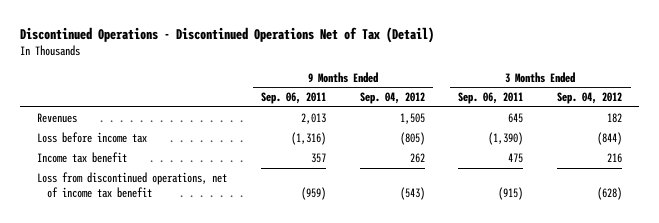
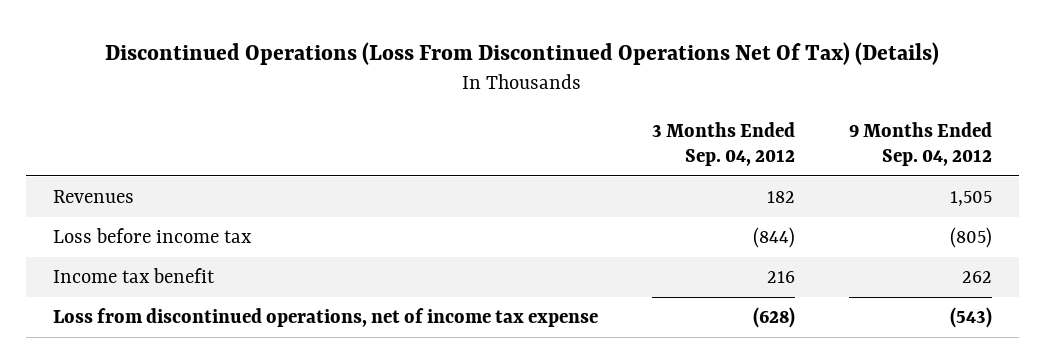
- Discontinued Operations - Discontinued Operations Net of Tax (Detail)
+ Discontinued Operations (Loss From Discontinued Operations Net Of Tax) (Details)
- | 9 Months Ended Sep. 06, 2011 | 9 Months Ended Sep. 04, 2012 | 3 Months Ended Sep. 06, 2011 | 3 Months Ended Sep. 04, 2012
+ | 3 Months Ended Sep. 04, 2012 | 9 Months Ended Sep. 04, 2012
- Loss from discontinued operations, net of income tax benefit | (959) | (543) | (915) | (628)
+ Loss from discontinued operations, net of income tax expense | (628) | (543)

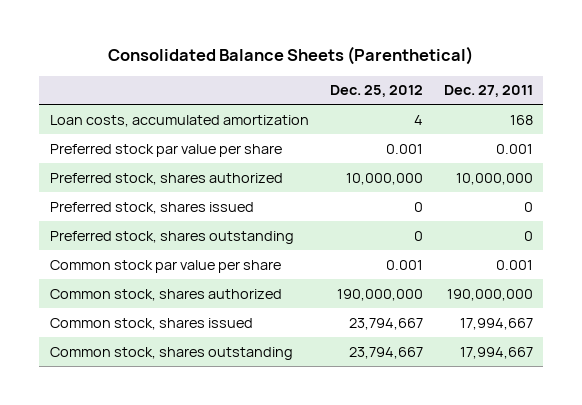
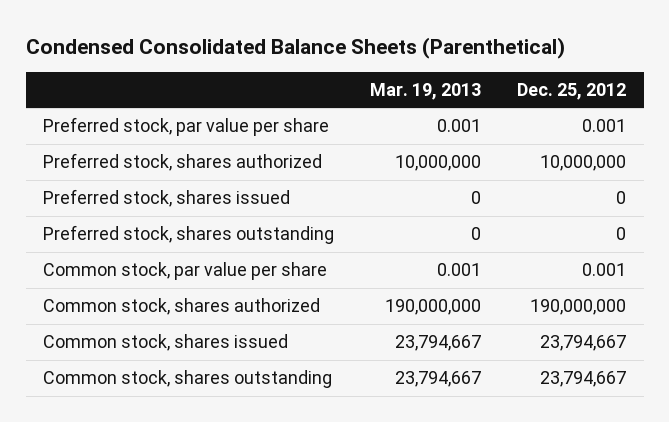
- Consolidated Balance Sheets (Parenthetical)
+ Condensed Consolidated Balance Sheets (Parenthetical)
- | Dec. 25, 2012 | Dec. 27, 2011
+ | Mar. 19, 2013 | Dec. 25, 2012
- Loan costs, accumulated amortization | 4 | 168
- Preferred stock par value per share | 0.001 | 0.001
+ Preferred stock, par value per share | 0.001 | 0.001
- Common stock par value per share | 0.001 | 0.001
+ Common stock, par value per share | 0.001 | 0.001

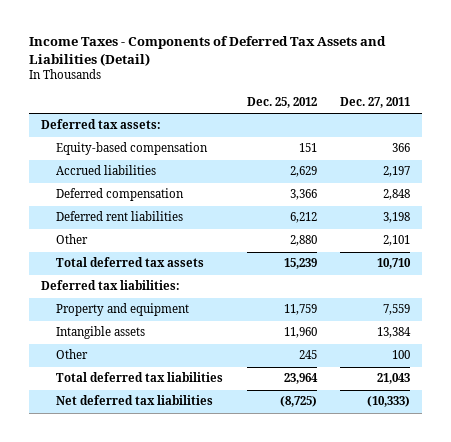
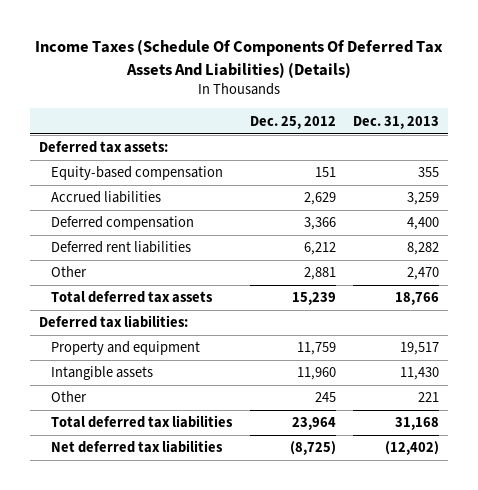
- Income Taxes - Components of Deferred Tax Assets and Liabilities (Detail)
+ Income Taxes (Schedule Of Components Of Deferred Tax Assets And Liabilities) (Details)
- | Dec. 25, 2012 | Dec. 27, 2011
+ | Dec. 25, 2012 | Dec. 31, 2013
- Other | 2,880 | 2,101
+ Other | 2,881 | 2,470

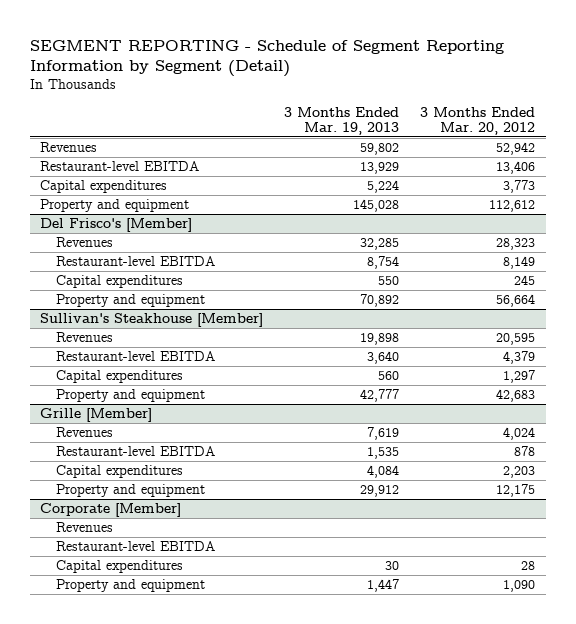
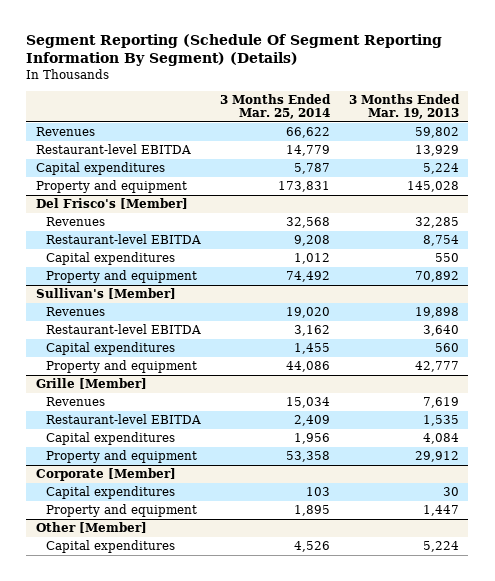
- SEGMENT REPORTING - Schedule of Segment Reporting Information by Segment (Detail)
+ Segment Reporting (Schedule Of Segment Reporting Information By Segment) (Details)
- | 3 Months Ended Mar. 19, 2013 | 3 Months Ended Mar. 20, 2012
+ | 3 Months Ended Mar. 25, 2014 | 3 Months Ended Mar. 19, 2013
- Sullivan's Steakhouse [Member]
+ Sullivan's [Member]
@ Corporate [Member]
- Revenues
- Restaurant-level EBITDA
+ Other [Member]
+ Capital expenditures | 4,526 | 5,224

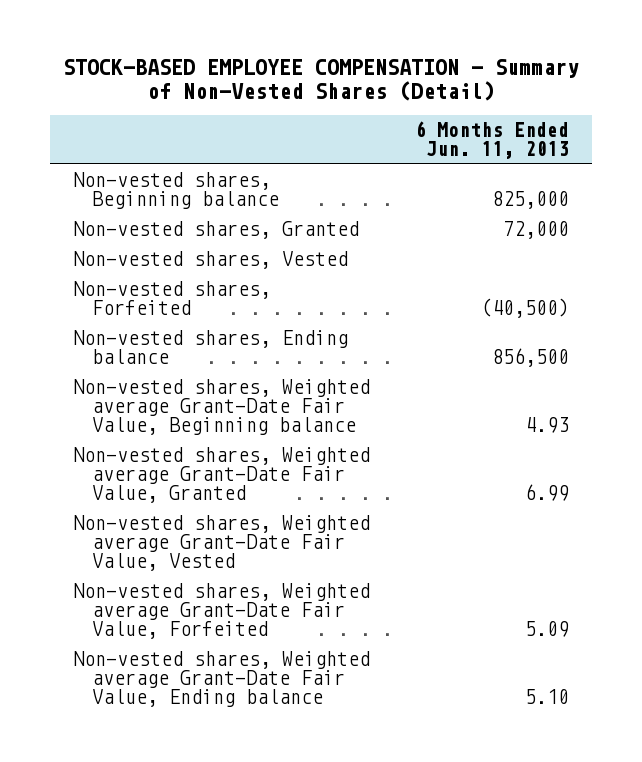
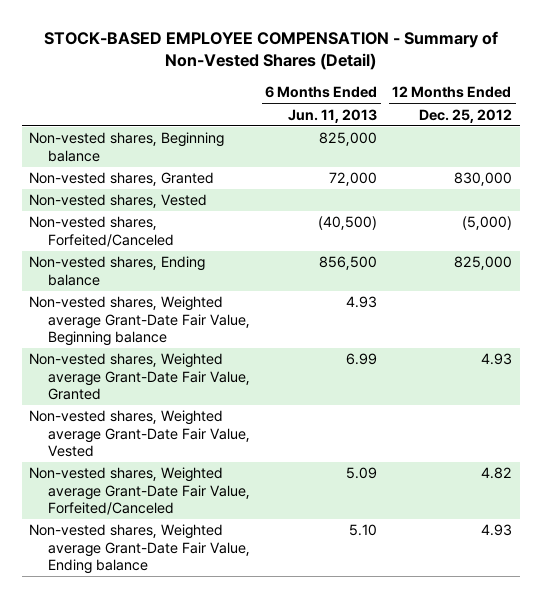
- | 6 Months Ended Jun. 11, 2013
+ | 6 Months Ended Jun. 11, 2013 | 12 Months Ended Dec. 25, 2012
- Non-vested shares, Forfeited | (40,500)
+ Non-vested shares, Forfeited/Canceled | (40,500) | (5,000)
- Non-vested shares, Weighted average Grant-Date Fair Value, Forfeited | 5.09
+ Non-vested shares, Weighted average Grant-Date Fair Value, Forfeited/Canceled | 5.09 | 4.82

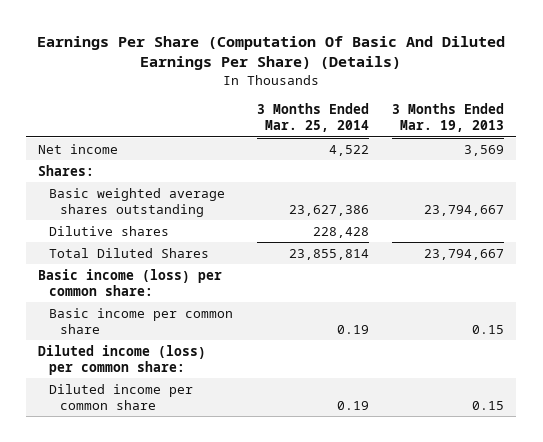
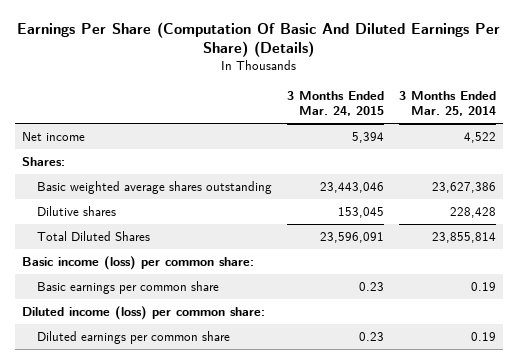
- | 3 Months Ended Mar. 25, 2014 | 3 Months Ended Mar. 19, 2013
+ | 3 Months Ended Mar. 24, 2015 | 3 Months Ended Mar. 25, 2014
- Basic income per common share | 0.19 | 0.15
+ Basic earnings per common share | 0.23 | 0.19
- Diluted income per common share | 0.19 | 0.15
+ Diluted earnings per common share | 0.23 | 0.19

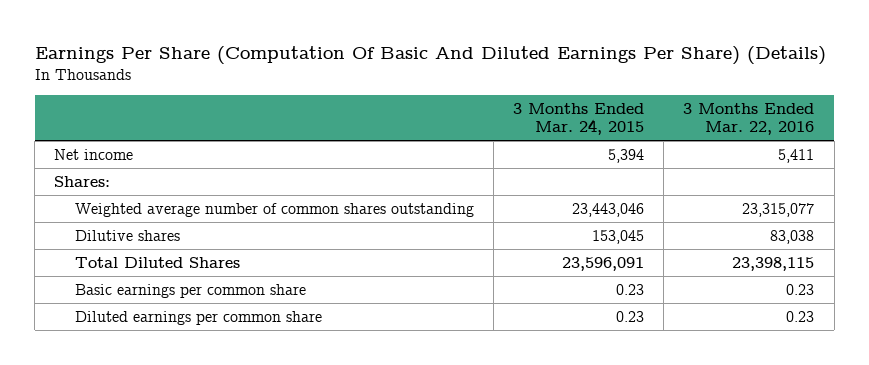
- | 3 Months Ended Mar. 24, 2015 | 3 Months Ended Mar. 25, 2014
+ | 3 Months Ended Mar. 24, 2015 | 3 Months Ended Mar. 22, 2016
- Basic weighted average shares outstanding | 23,443,046 | 23,627,386
+ Weighted average number of common shares outstanding | 23,443,046 | 23,315,077
- Basic income (loss) per common share:
- Diluted income (loss) per common share:

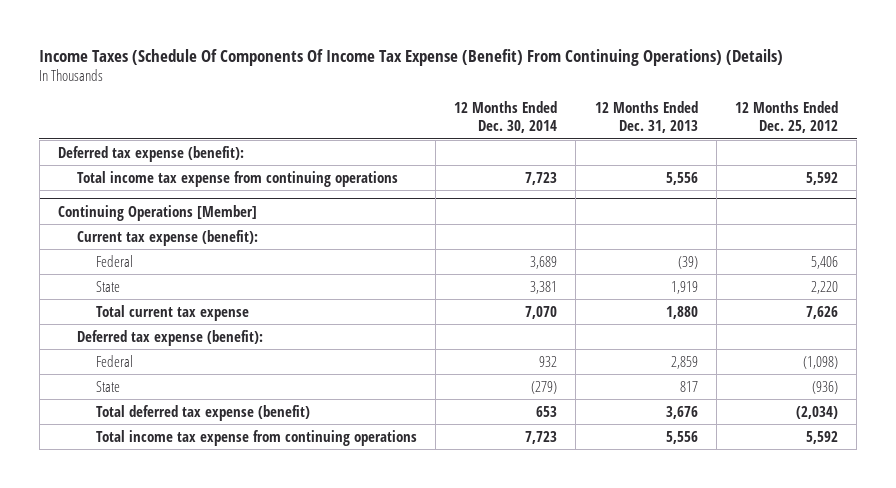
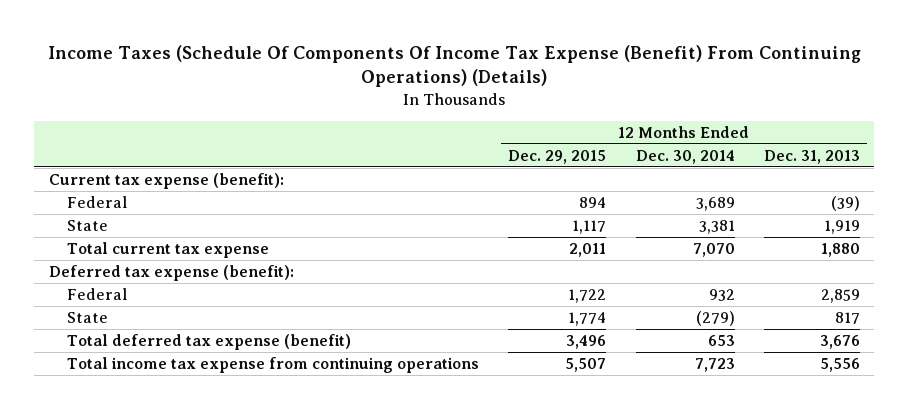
- | 12 Months Ended Dec. 30, 2014 | 12 Months Ended Dec. 31, 2013 | 12 Months Ended Dec. 25, 2012
+ | 12 Months Ended Dec. 29, 2015 | 12 Months Ended Dec. 30, 2014 | 12 Months Ended Dec. 31, 2013
- Deferred tax expense (benefit):
- Total income tax expense from continuing operations | 7,723 | 5,556 | 5,592
- Continuing Operations [Member]

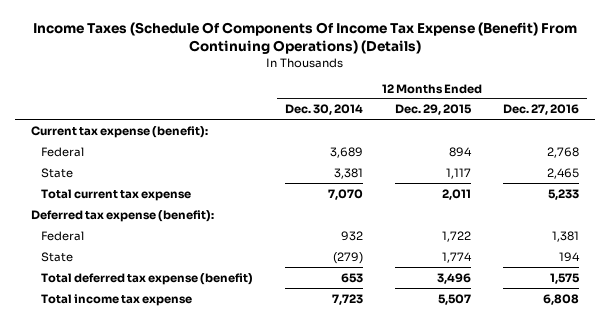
- | 12 Months Ended Dec. 29, 2015 | 12 Months Ended Dec. 30, 2014 | 12 Months Ended Dec. 31, 2013
+ | 12 Months Ended Dec. 30, 2014 | 12 Months Ended Dec. 29, 2015 | 12 Months Ended Dec. 27, 2016
- Total income tax expense from continuing operations | 5,507 | 7,723 | 5,556
+ Total income tax expense | 7,723 | 5,507 | 6,808

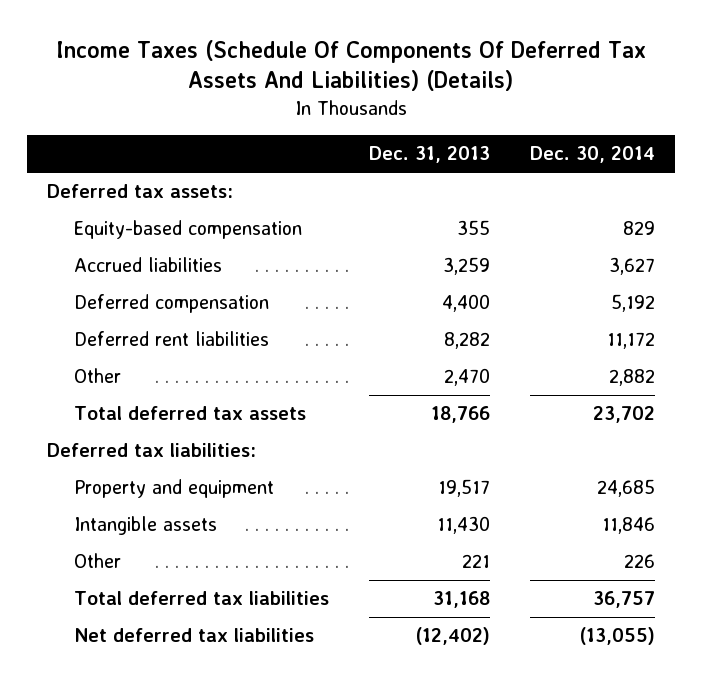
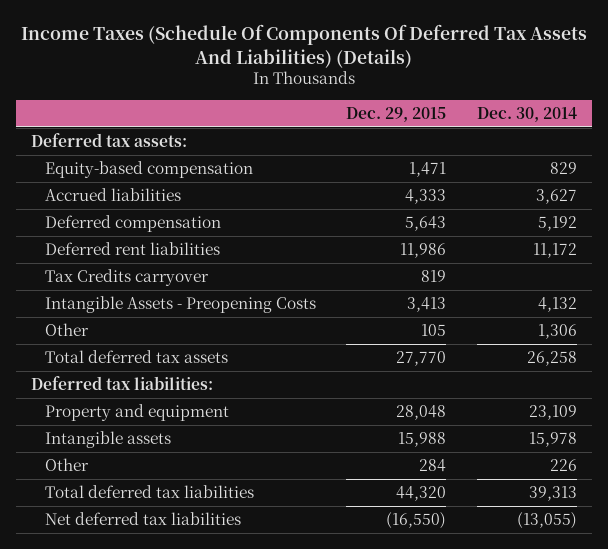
- | Dec. 31, 2013 | Dec. 30, 2014
+ | Dec. 29, 2015 | Dec. 30, 2014
- Other | 2,470 | 2,882
- Total deferred tax assets | 18,766 | 23,702
+ Tax Credits carryover | 819 |
+ Intangible Assets - Preopening Costs | 3,413 | 4,132
+ Other | 105 | 1,306
+ Total deferred tax assets | 27,770 | 26,258
- Property and equipment | 19,517 | 24,685
- Intangible assets | 11,430 | 11,846
+ Property and equipment | 28,048 | 23,109
+ Intangible assets | 15,988 | 15,978
- Total deferred tax liabilities | 31,168 | 36,757
+ Total deferred tax liabilities | 44,320 | 39,313

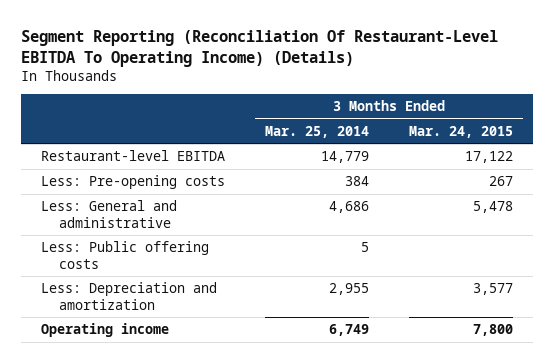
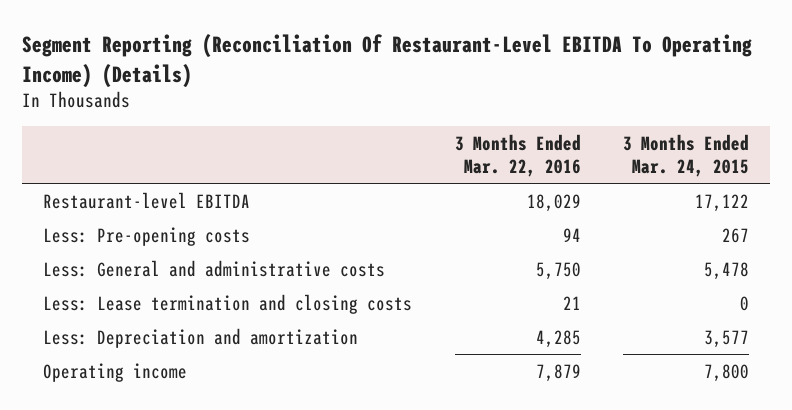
- | 3 Months Ended Mar. 25, 2014 | 3 Months Ended Mar. 24, 2015
+ | 3 Months Ended Mar. 22, 2016 | 3 Months Ended Mar. 24, 2015
- Less: General and administrative | 4,686 | 5,478
- Less: Public offering costs | 5 |
+ Less: General and administrative costs | 5,750 | 5,478
+ Less: Lease termination and closing costs | 21 | 0

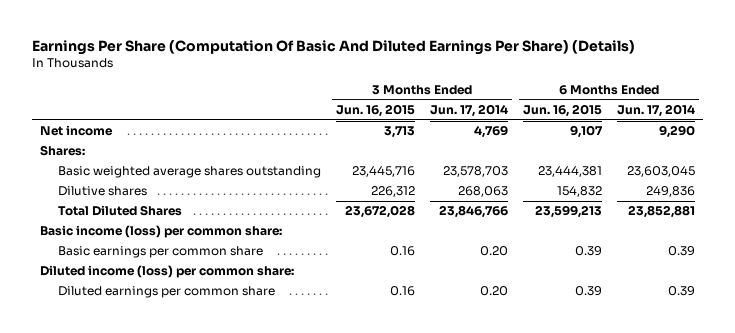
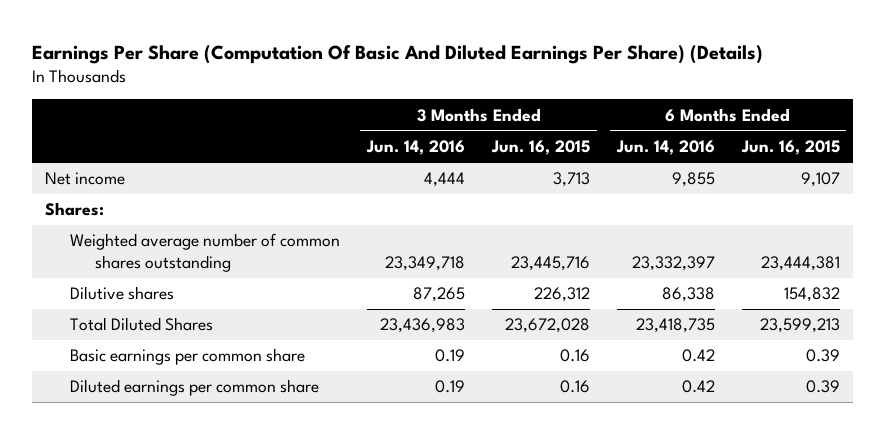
- | 3 Months Ended Jun. 16, 2015 | 3 Months Ended Jun. 17, 2014 | 6 Months Ended Jun. 16, 2015 | 6 Months Ended Jun. 17, 2014
+ | 3 Months Ended Jun. 14, 2016 | 3 Months Ended Jun. 16, 2015 | 6 Months Ended Jun. 14, 2016 | 6 Months Ended Jun. 16, 2015
- Basic weighted average shares outstanding | 23,445,716 | 23,578,703 | 23,444,381 | 23,603,045
+ Weighted average number of common shares outstanding | 23,349,718 | 23,445,716 | 23,332,397 | 23,444,381
- Basic income (loss) per common share:
- Diluted income (loss) per common share:

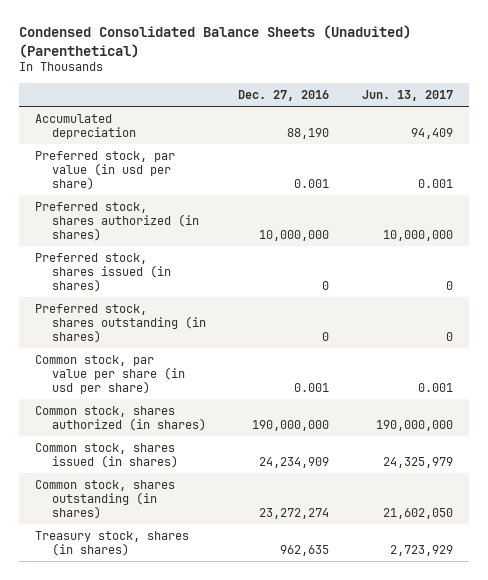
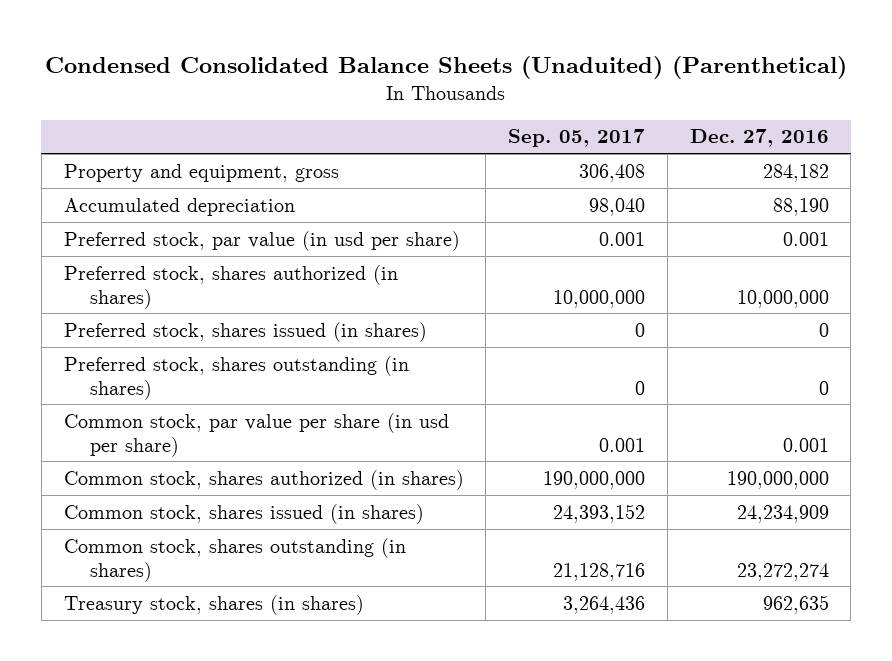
- | Dec. 27, 2016 | Jun. 13, 2017
+ | Sep. 05, 2017 | Dec. 27, 2016
+ Property and equipment, gross | 306,408 | 284,182

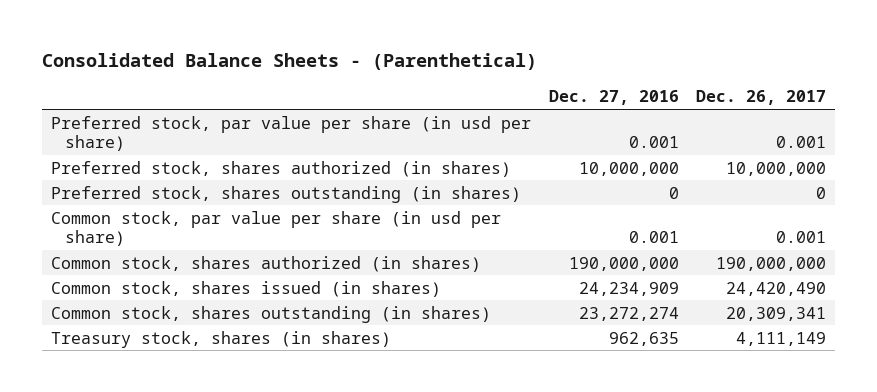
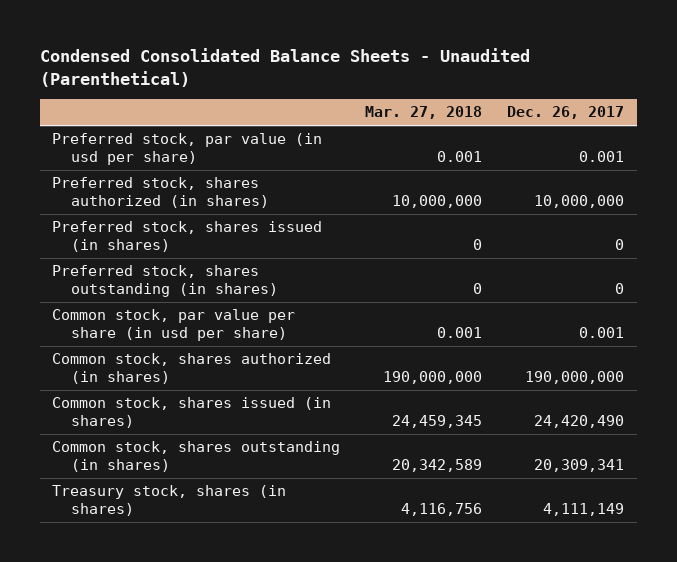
- Consolidated Balance Sheets - (Parenthetical)
+ Condensed Consolidated Balance Sheets - Unaudited (Parenthetical)
- | Dec. 27, 2016 | Dec. 26, 2017
+ | Mar. 27, 2018 | Dec. 26, 2017
- Preferred stock, par value per share (in usd per share) | 0.001 | 0.001
+ Preferred stock, par value (in usd per share) | 0.001 | 0.001
+ Preferred stock, shares issued (in shares) | 0 | 0

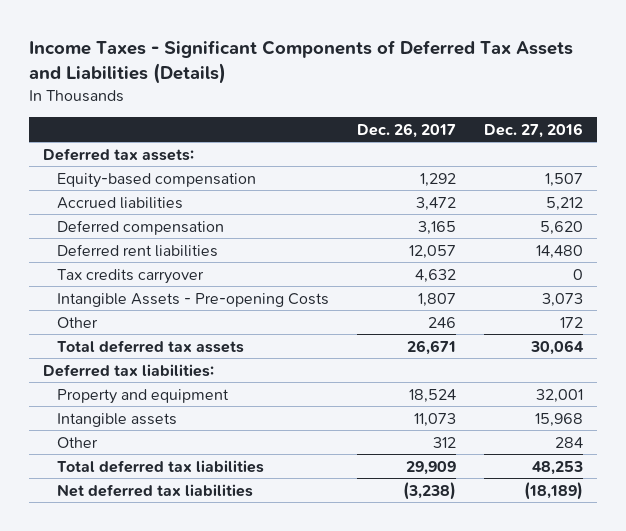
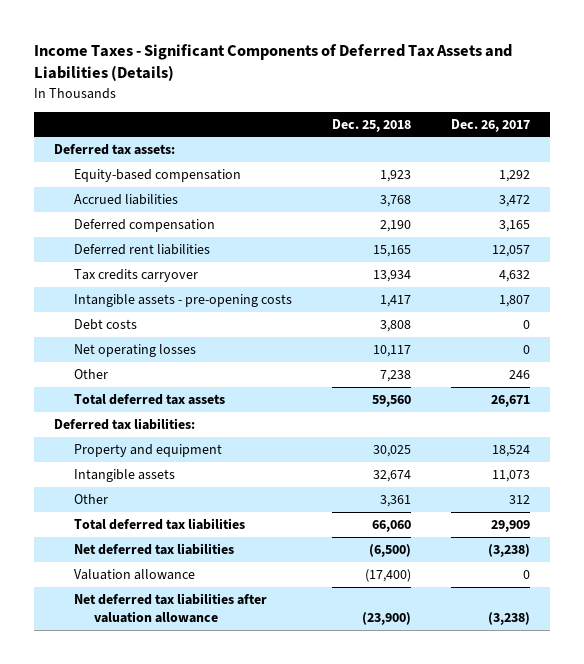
- | Dec. 26, 2017 | Dec. 27, 2016
+ | Dec. 25, 2018 | Dec. 26, 2017
- Intangible Assets - Pre-opening Costs | 1,807 | 3,073
+ Intangible assets - pre-opening costs | 1,417 | 1,807
+ Debt costs | 3,808 | 0
+ Net operating losses | 10,117 | 0
+ Valuation allowance | (17,400) | 0
+ Net deferred tax liabilities after valuation allowance | (23,900) | (3,238)

